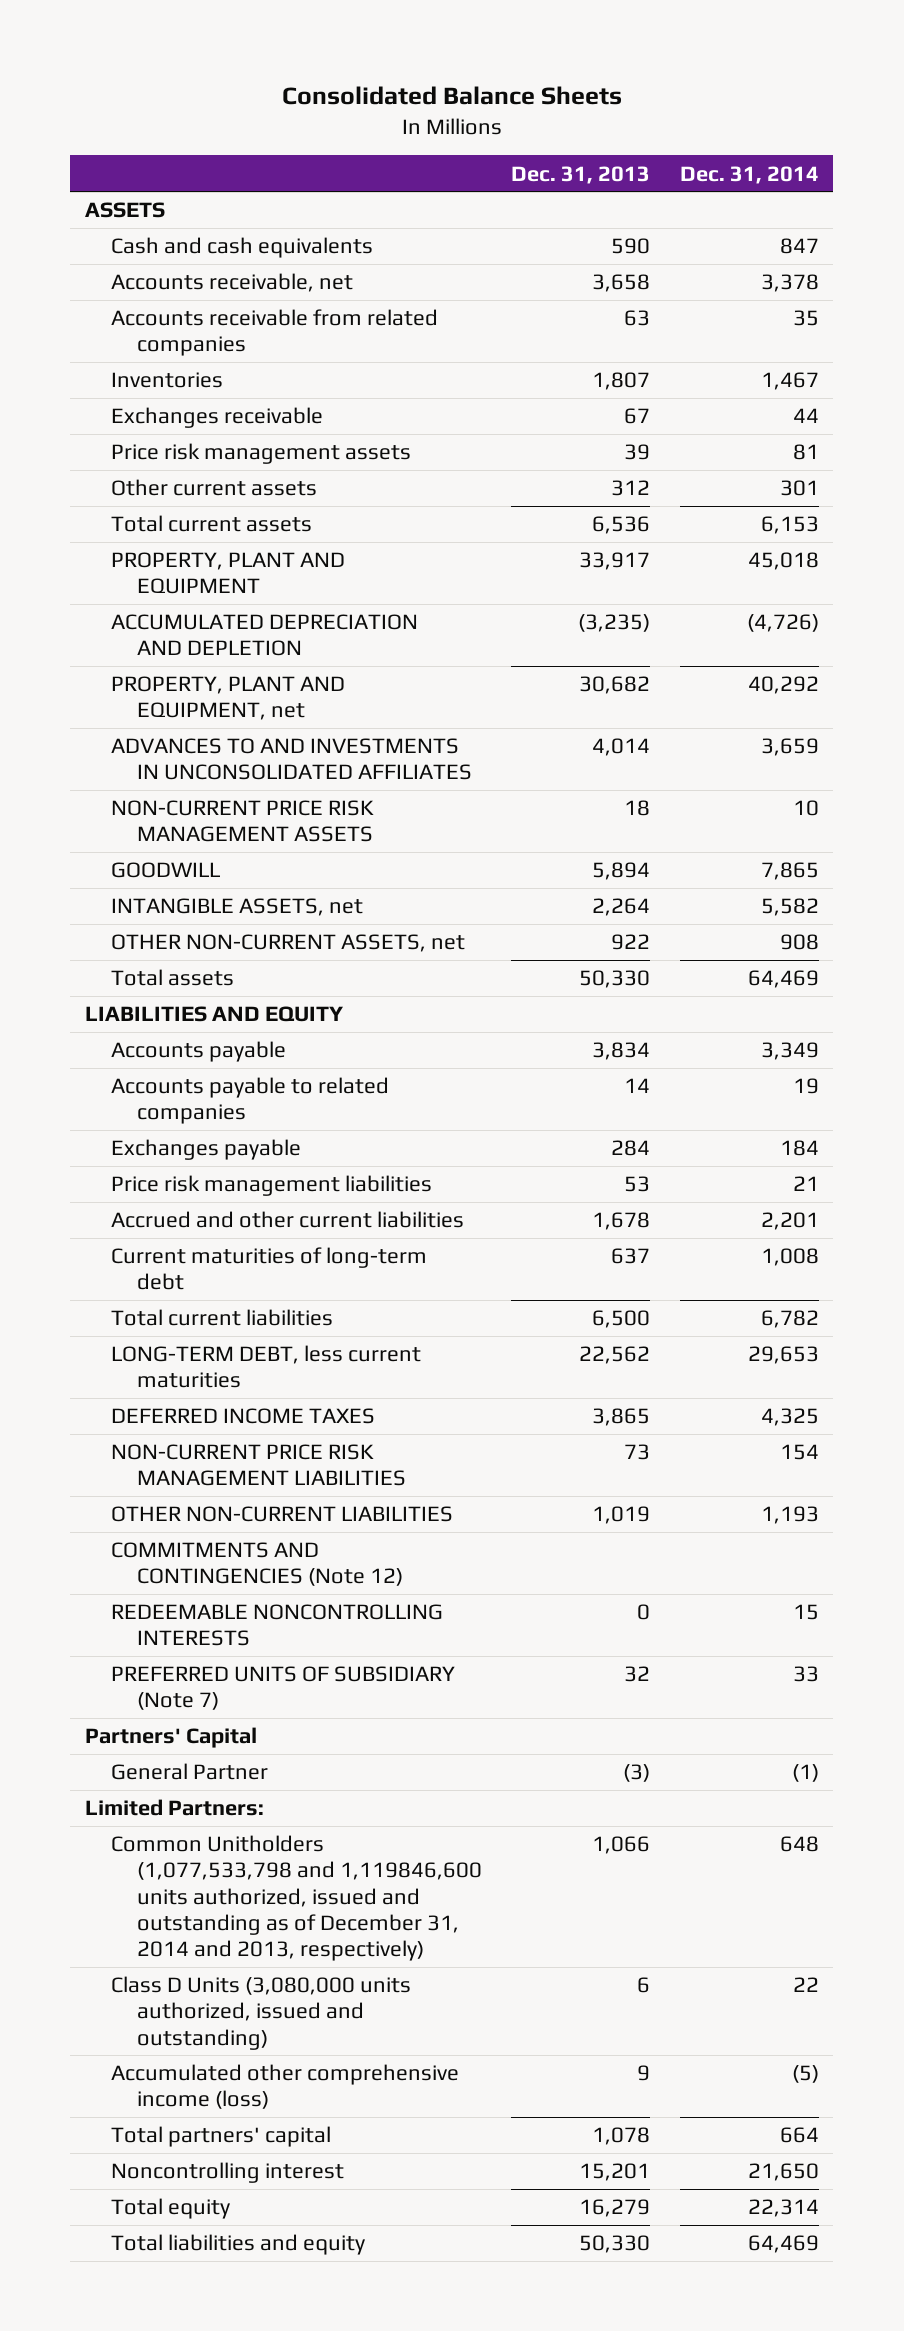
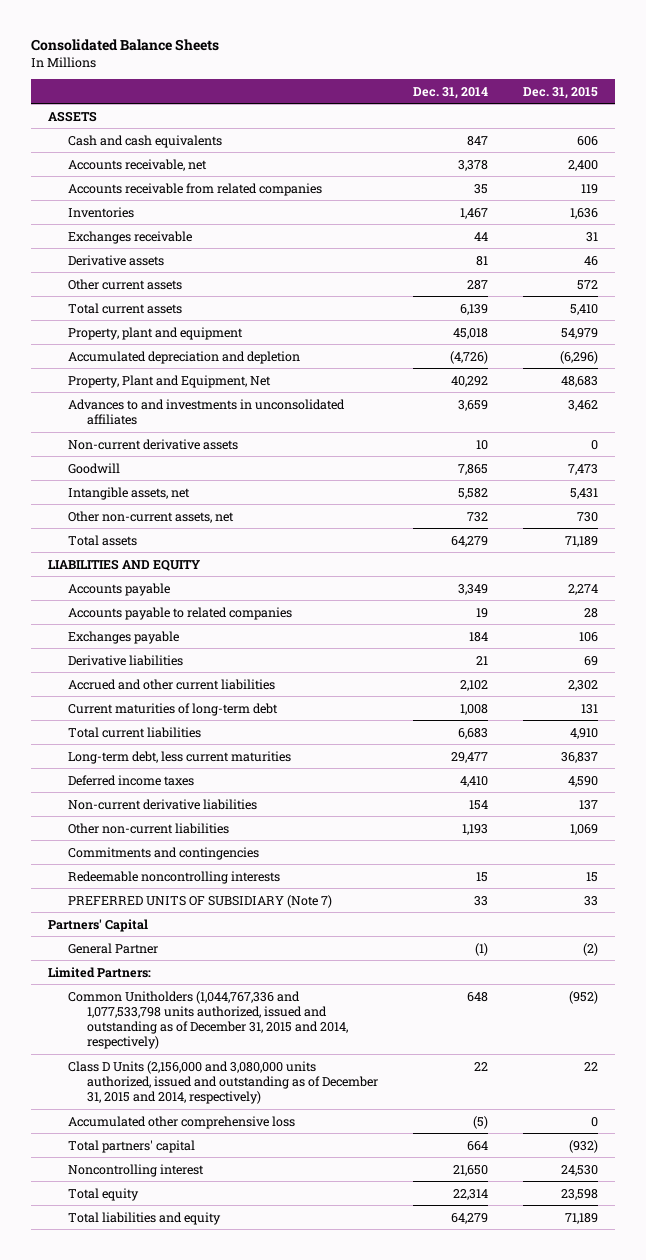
- | Dec. 31, 2013 | Dec. 31, 2014
+ | Dec. 31, 2014 | Dec. 31, 2015
- Price risk management assets | 39 | 81
- Other current assets | 312 | 301
- Total current assets | 6,536 | 6,153
- PROPERTY, PLANT AND EQUIPMENT | 33,917 | 45,018
- ACCUMULATED DEPRECIATION AND DEPLETION | (3,235) | (4,726)
- PROPERTY, PLANT AND EQUIPMENT, net | 30,682 | 40,292
- ADVANCES TO AND INVESTMENTS IN UNCONSOLIDATED AFFILIATES | 4,014 | 3,659
- NON-CURRENT PRICE RISK MANAGEMENT ASSETS | 18 | 10
- GOODWILL | 5,894 | 7,865
- INTANGIBLE ASSETS, net | 2,264 | 5,582
- OTHER NON-CURRENT ASSETS, net | 922 | 908
- Total assets | 50,330 | 64,469
+ Derivative assets | 81 | 46
+ Other current assets | 287 | 572
+ Total current assets | 6,139 | 5,410
+ Property, plant and equipment | 45,018 | 54,979
+ Accumulated depreciation and depletion | (4,726) | (6,296)
+ Property, Plant and Equipment, Net | 40,292 | 48,683
+ Advances to and investments in unconsolidated affiliates | 3,659 | 3,462
+ Non-current derivative assets | 10 | 0
+ Goodwill | 7,865 | 7,473
+ Intangible assets, net | 5,582 | 5,431
+ Other non-current assets, net | 732 | 730
+ Total assets | 64,279 | 71,189
- Price risk management liabilities | 53 | 21
- Accrued and other current liabilities | 1,678 | 2,201
+ Derivative liabilities | 21 | 69
+ Accrued and other current liabilities | 2,102 | 2,302
- Total current liabilities | 6,500 | 6,782
- LONG-TERM DEBT, less current maturities | 22,562 | 29,653
- DEFERRED INCOME TAXES | 3,865 | 4,325
- NON-CURRENT PRICE RISK MANAGEMENT LIABILITIES | 73 | 154
- OTHER NON-CURRENT LIABILITIES | 1,019 | 1,193
- COMMITMENTS AND CONTINGENCIES (Note 12)
- REDEEMABLE NONCONTROLLING INTERESTS | 0 | 15
+ Total current liabilities | 6,683 | 4,910
+ Long-term debt, less current maturities | 29,477 | 36,837
+ Deferred income taxes | 4,410 | 4,590
+ Non-current derivative liabilities | 154 | 137
+ Other non-current liabilities | 1,193 | 1,069
+ Commitments and contingencies
+ Redeemable noncontrolling interests | 15 | 15
- Common Unitholders (1,077,533,798 and 1,119846,600 units authorized, issued and outstanding as of December 31, 2014 and 2013, respectively) | 1,066 | 648
- Class D Units (3,080,000 units authorized, issued and outstanding) | 6 | 22
- Accumulated other comprehensive income (loss) | 9 | (5)
+ Common Unitholders (1,044,767,336 and 1,077,533,798 units authorized, issued and outstanding as of December 31, 2015 and 2014, respectively) | 648 | (952)
+ Class D Units (2,156,000 and 3,080,000 units authorized, issued and outstanding as of December 31, 2015 and 2014, respectively) | 22 | 22
+ Accumulated other comprehensive loss | (5) | 0
- Total liabilities and equity | 50,330 | 64,469
+ Total liabilities and equity | 64,279 | 71,189

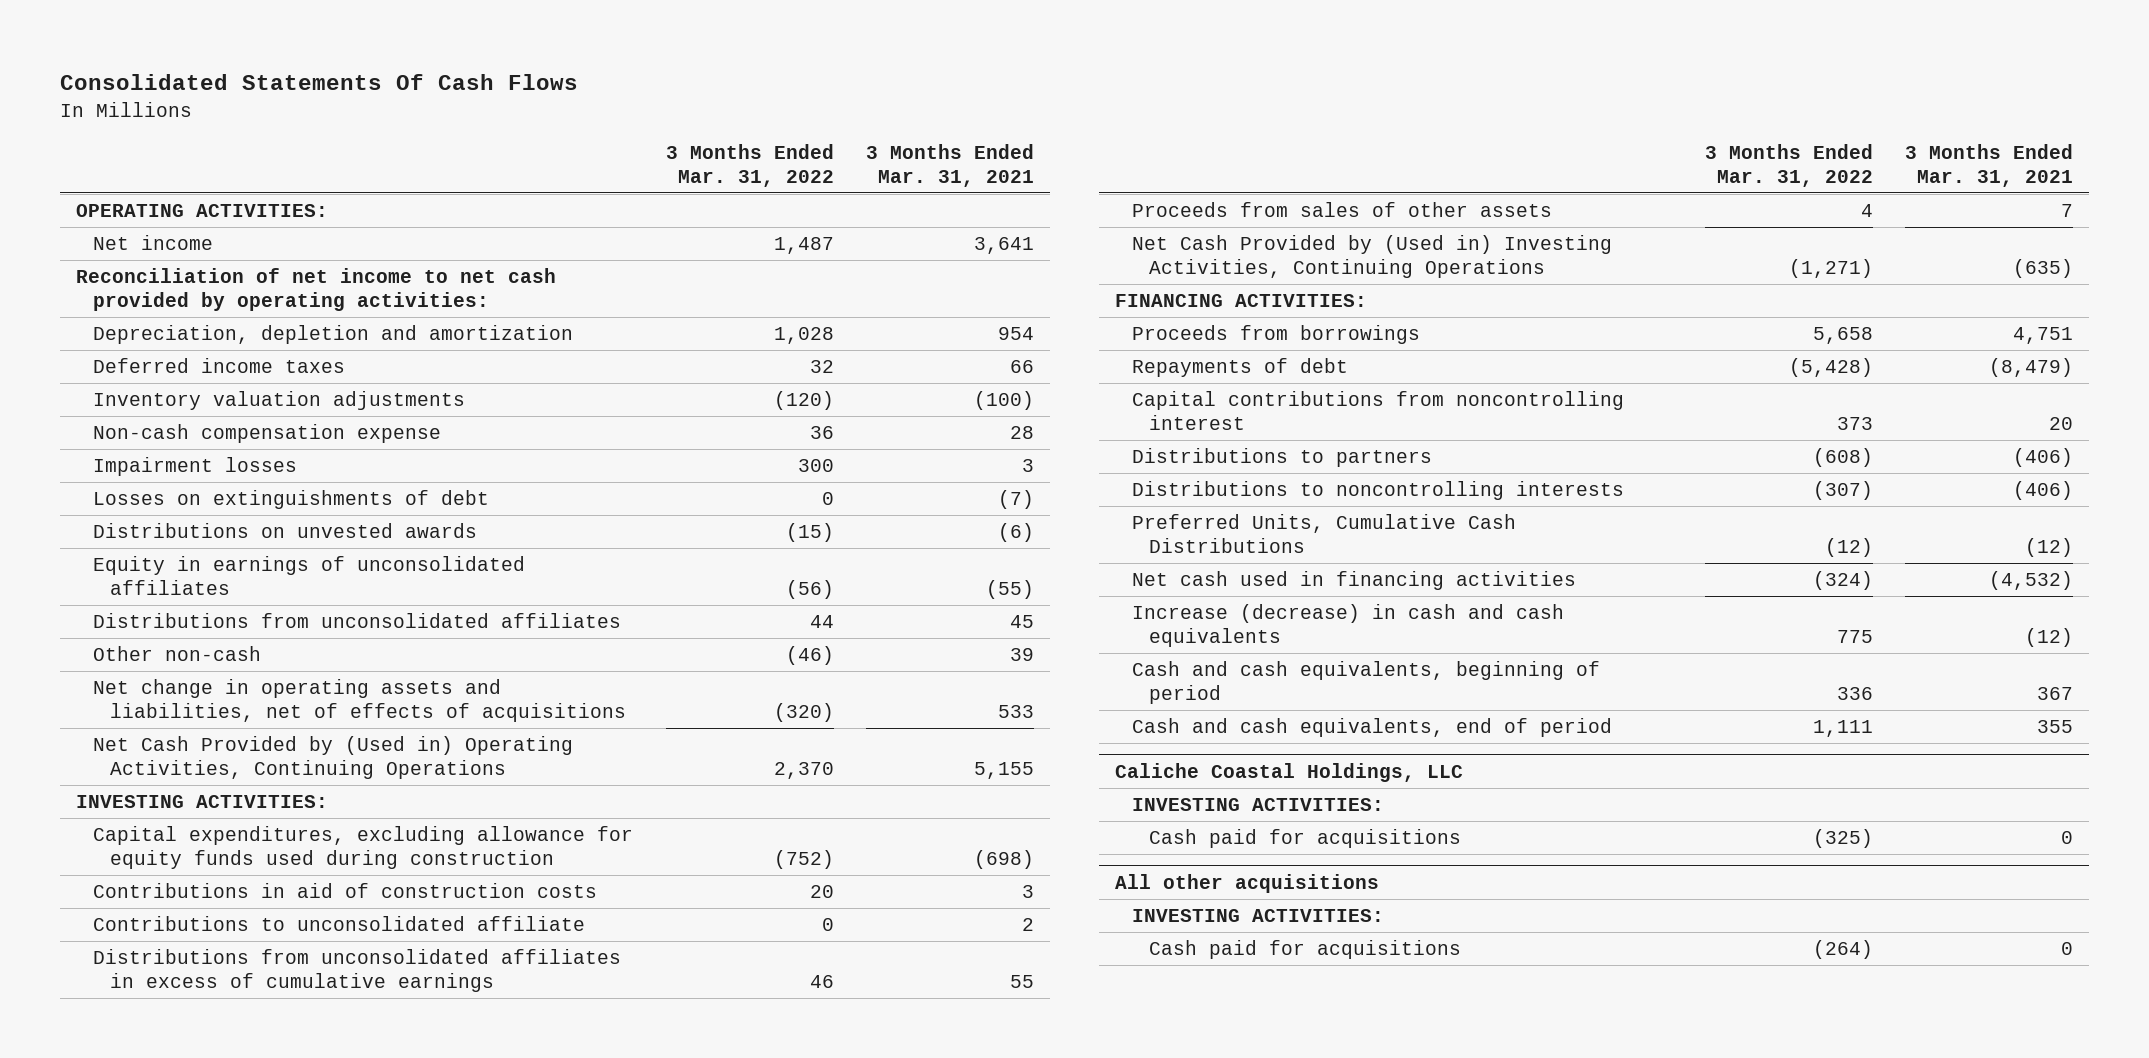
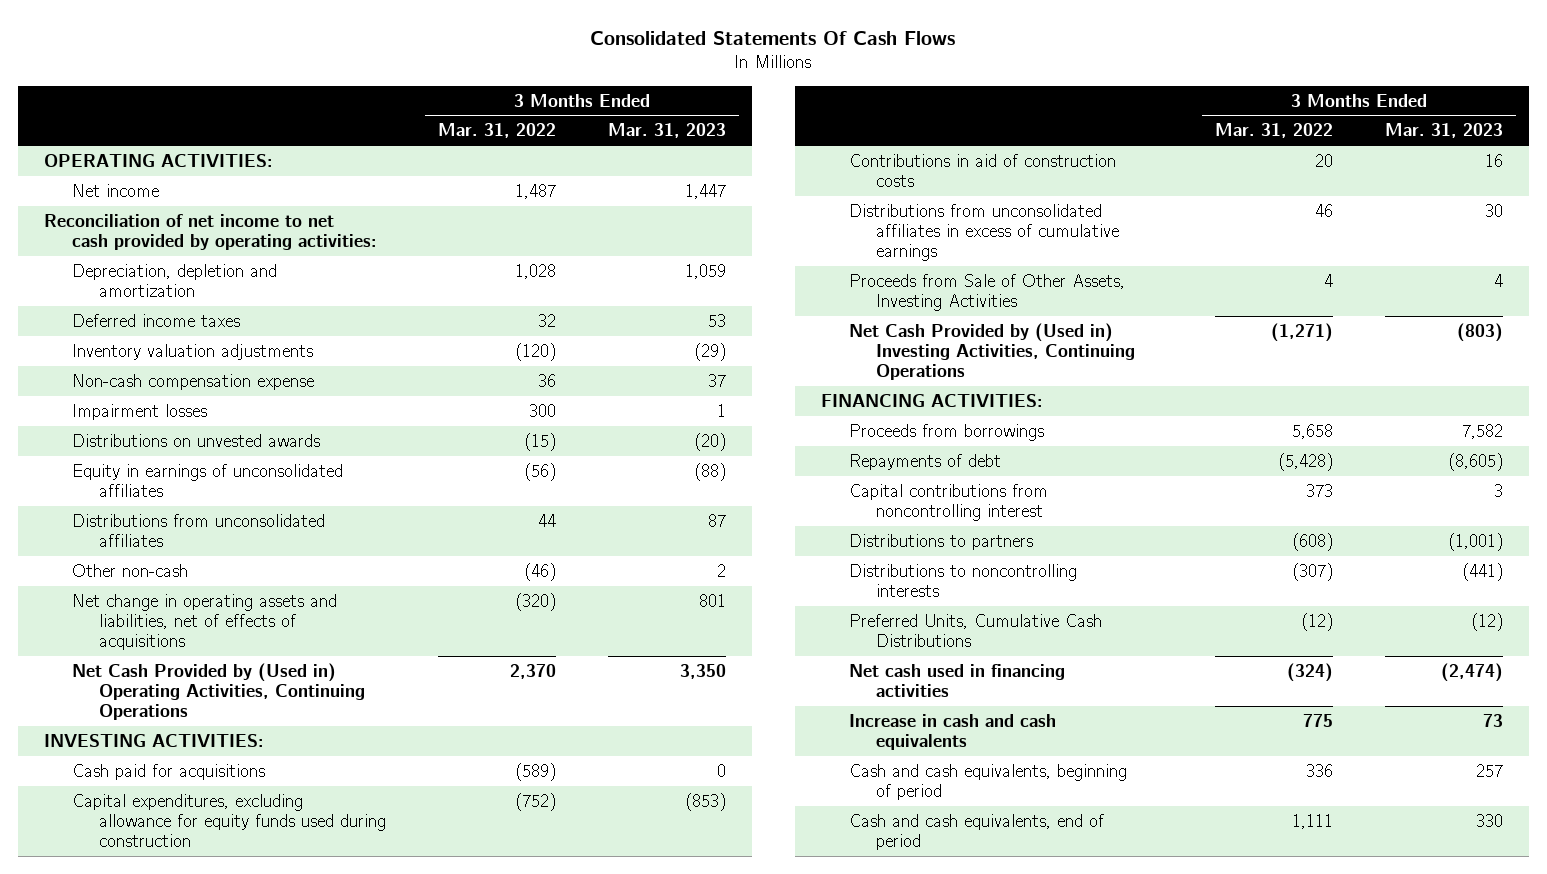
- | 3 Months Ended Mar. 31, 2022 | 3 Months Ended Mar. 31, 2021
+ | 3 Months Ended Mar. 31, 2022 | 3 Months Ended Mar. 31, 2023
- Losses on extinguishments of debt | 0 | (7)
+ Cash paid for acquisitions | (589) | 0
- Contributions to unconsolidated affiliate | 0 | 2
- Proceeds from sales of other assets | 4 | 7
+ Proceeds from Sale of Other Assets, Investing Activities | 4 | 4
- Increase (decrease) in cash and cash equivalents | 775 | (12)
+ Increase in cash and cash equivalents | 775 | 73
- Caliche Coastal Holdings, LLC
- INVESTING ACTIVITIES:
- Cash paid for acquisitions | (325) | 0
- All other acquisitions
- INVESTING ACTIVITIES:
- Cash paid for acquisitions | (264) | 0

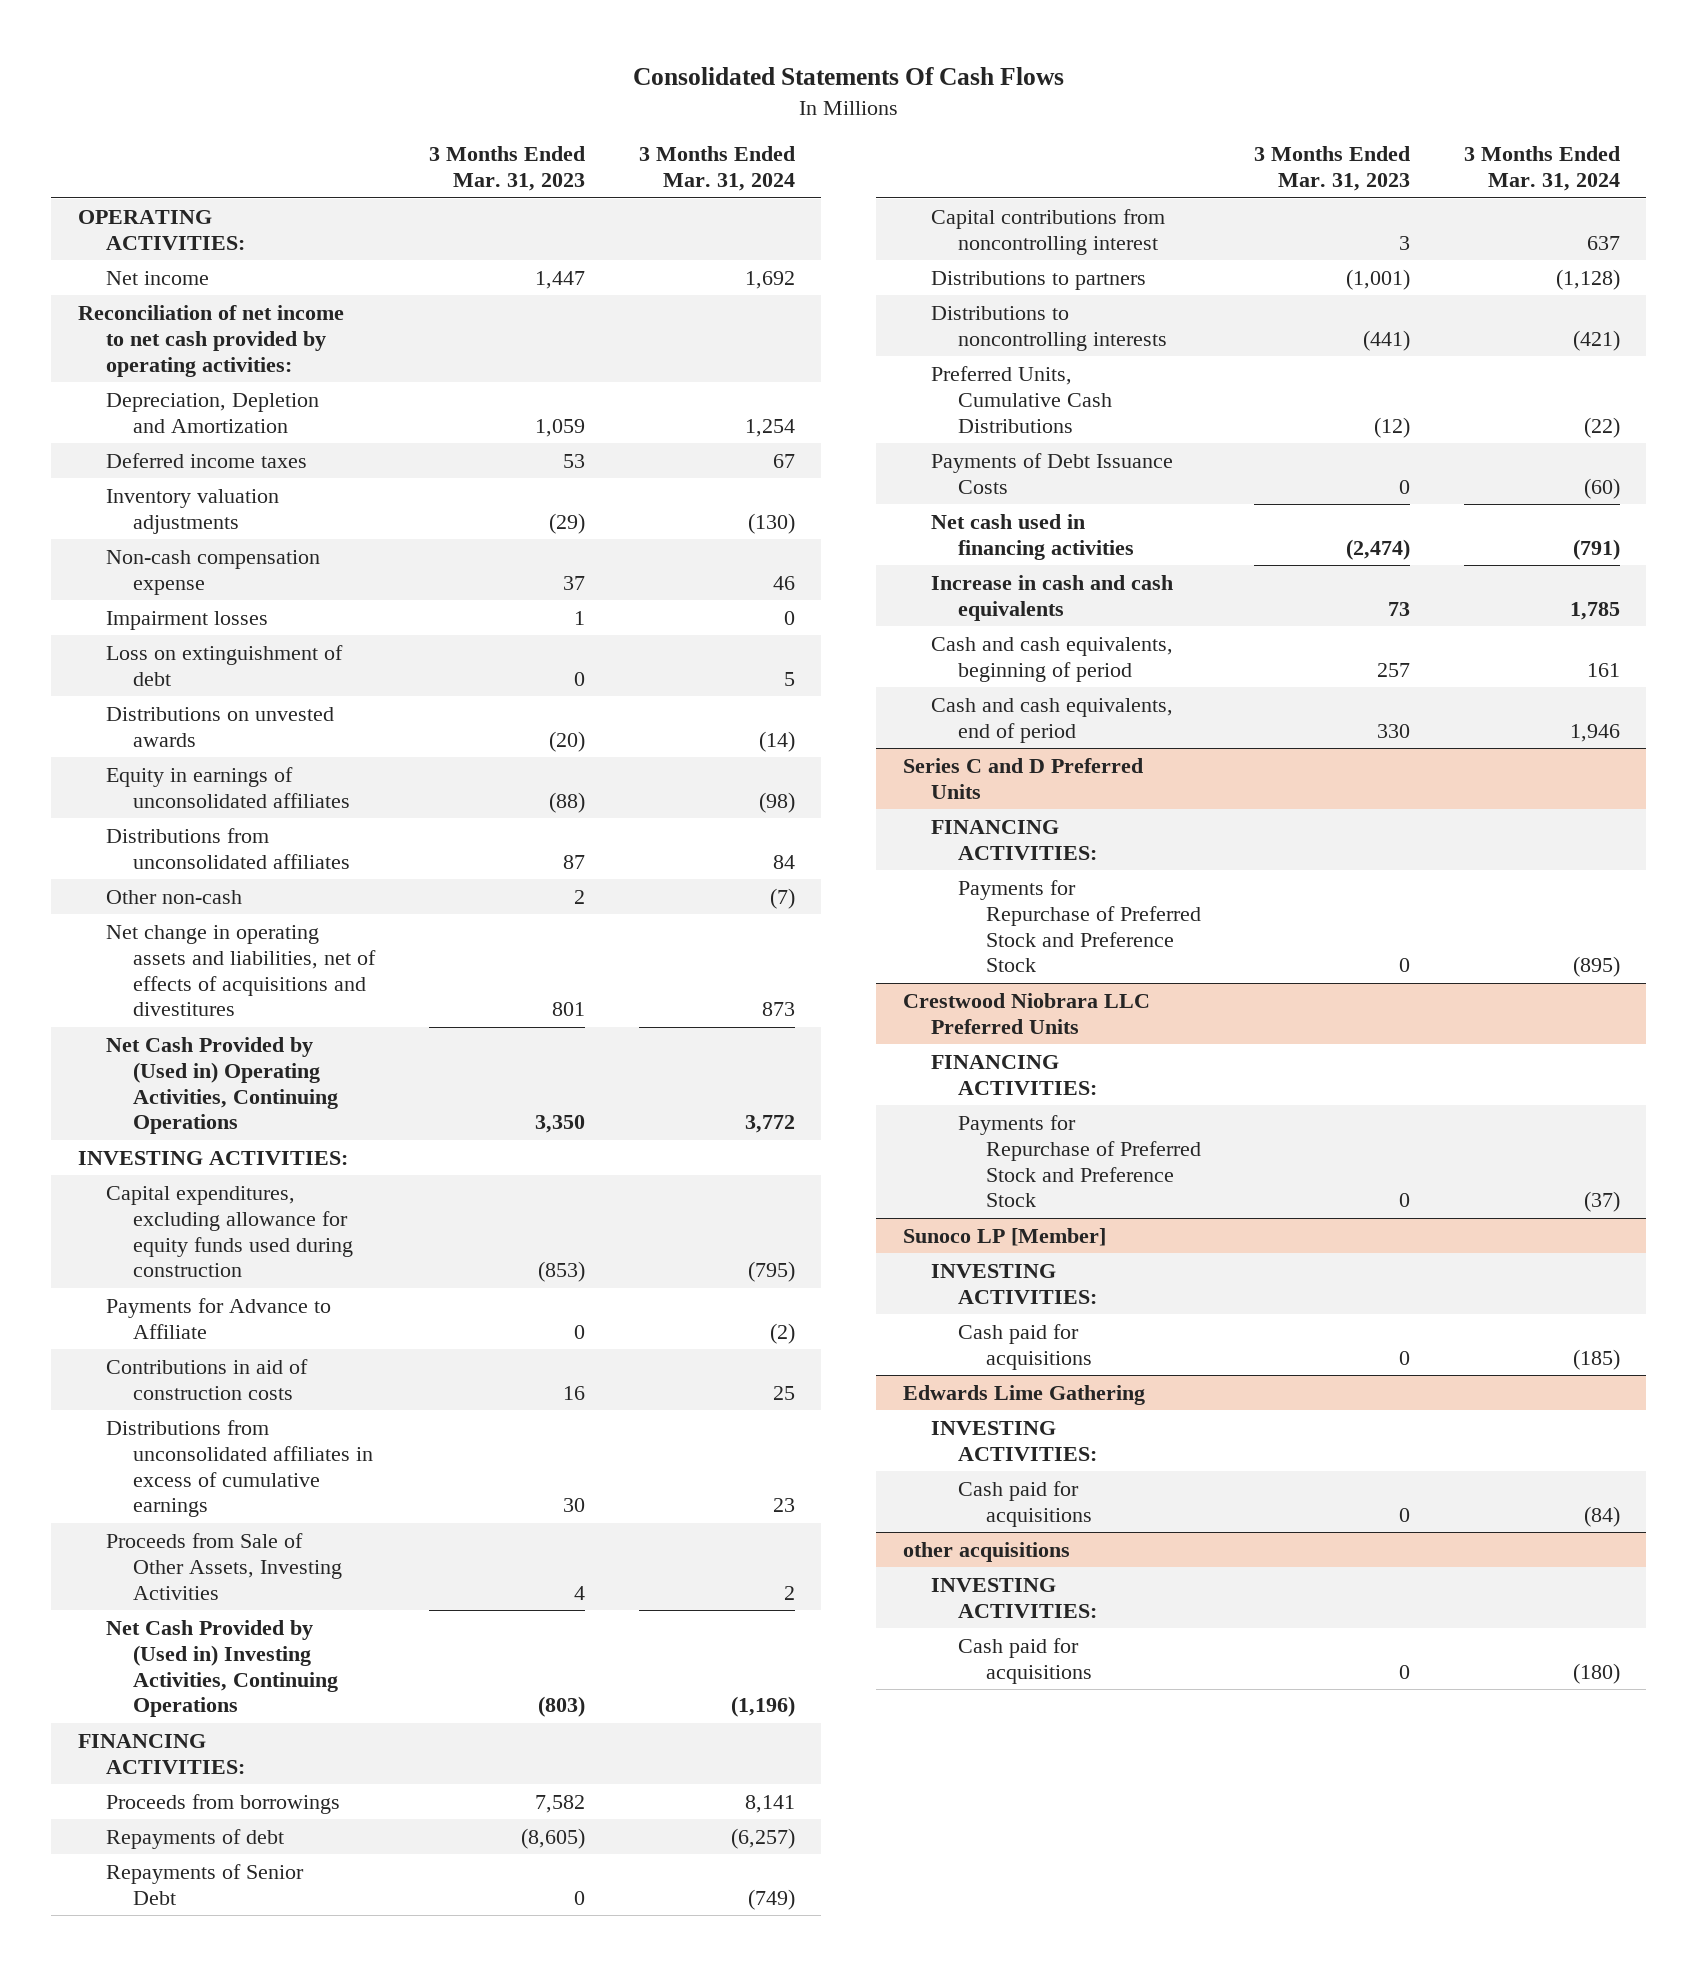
- | 3 Months Ended Mar. 31, 2022 | 3 Months Ended Mar. 31, 2023
+ | 3 Months Ended Mar. 31, 2023 | 3 Months Ended Mar. 31, 2024
- Depreciation, depletion and amortization | 1,028 | 1,059
+ Depreciation, Depletion and Amortization | 1,059 | 1,254
+ Loss on extinguishment of debt | 0 | 5
- Net change in operating assets and liabilities, net of effects of acquisitions | (320) | 801
+ Net change in operating assets and liabilities, net of effects of acquisitions and divestitures | 801 | 873
- Cash paid for acquisitions | (589) | 0
+ Payments for Advance to Affiliate | 0 | (2)
+ Repayments of Senior Debt | 0 | (749)
+ Payments of Debt Issuance Costs | 0 | (60)
+ Series C and D Preferred Units
+ FINANCING ACTIVITIES:
+ Payments for Repurchase of Preferred Stock and Preference Stock | 0 | (895)
+ Crestwood Niobrara LLC Preferred Units
+ FINANCING ACTIVITIES:
+ Payments for Repurchase of Preferred Stock and Preference Stock | 0 | (37)
+ Sunoco LP [Member]
+ INVESTING ACTIVITIES:
+ Cash paid for acquisitions | 0 | (185)
+ Edwards Lime Gathering
+ INVESTING ACTIVITIES:
+ Cash paid for acquisitions | 0 | (84)
+ other acquisitions
+ INVESTING ACTIVITIES:
+ Cash paid for acquisitions | 0 | (180)

